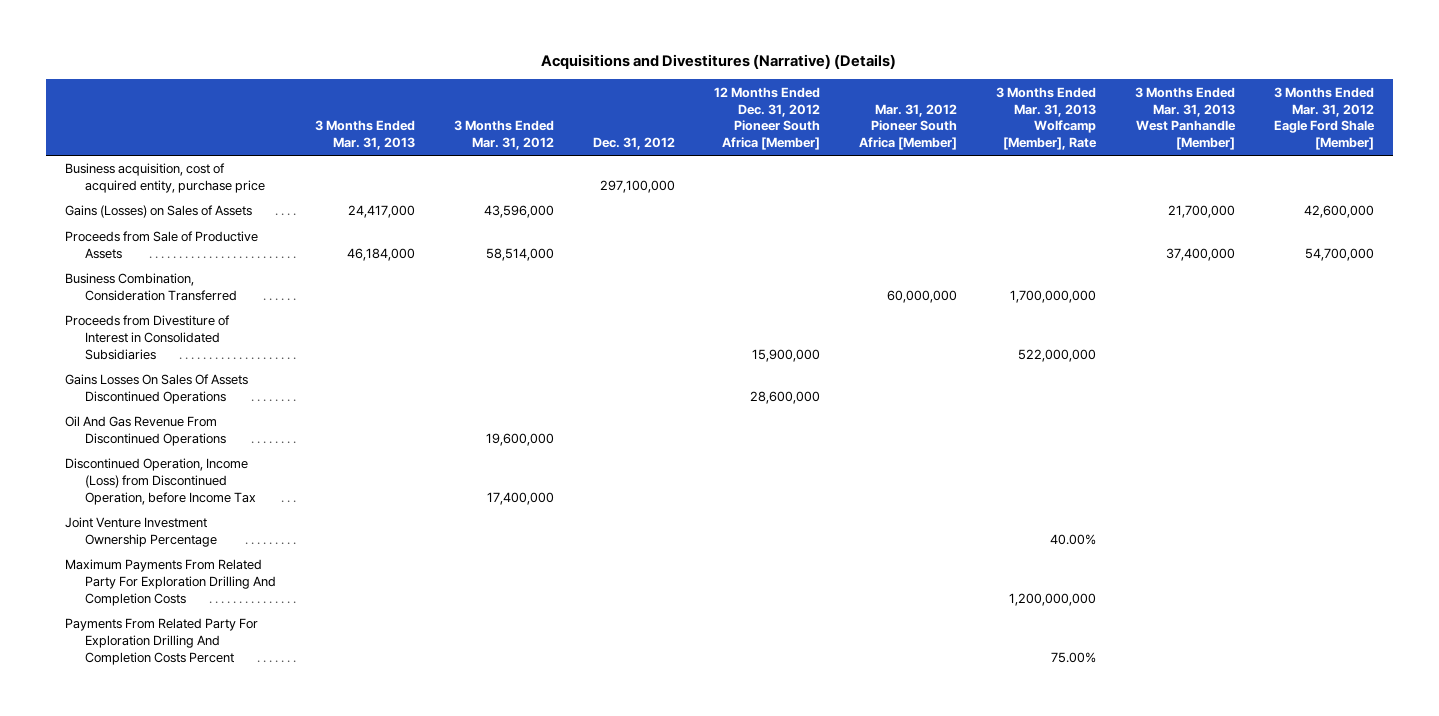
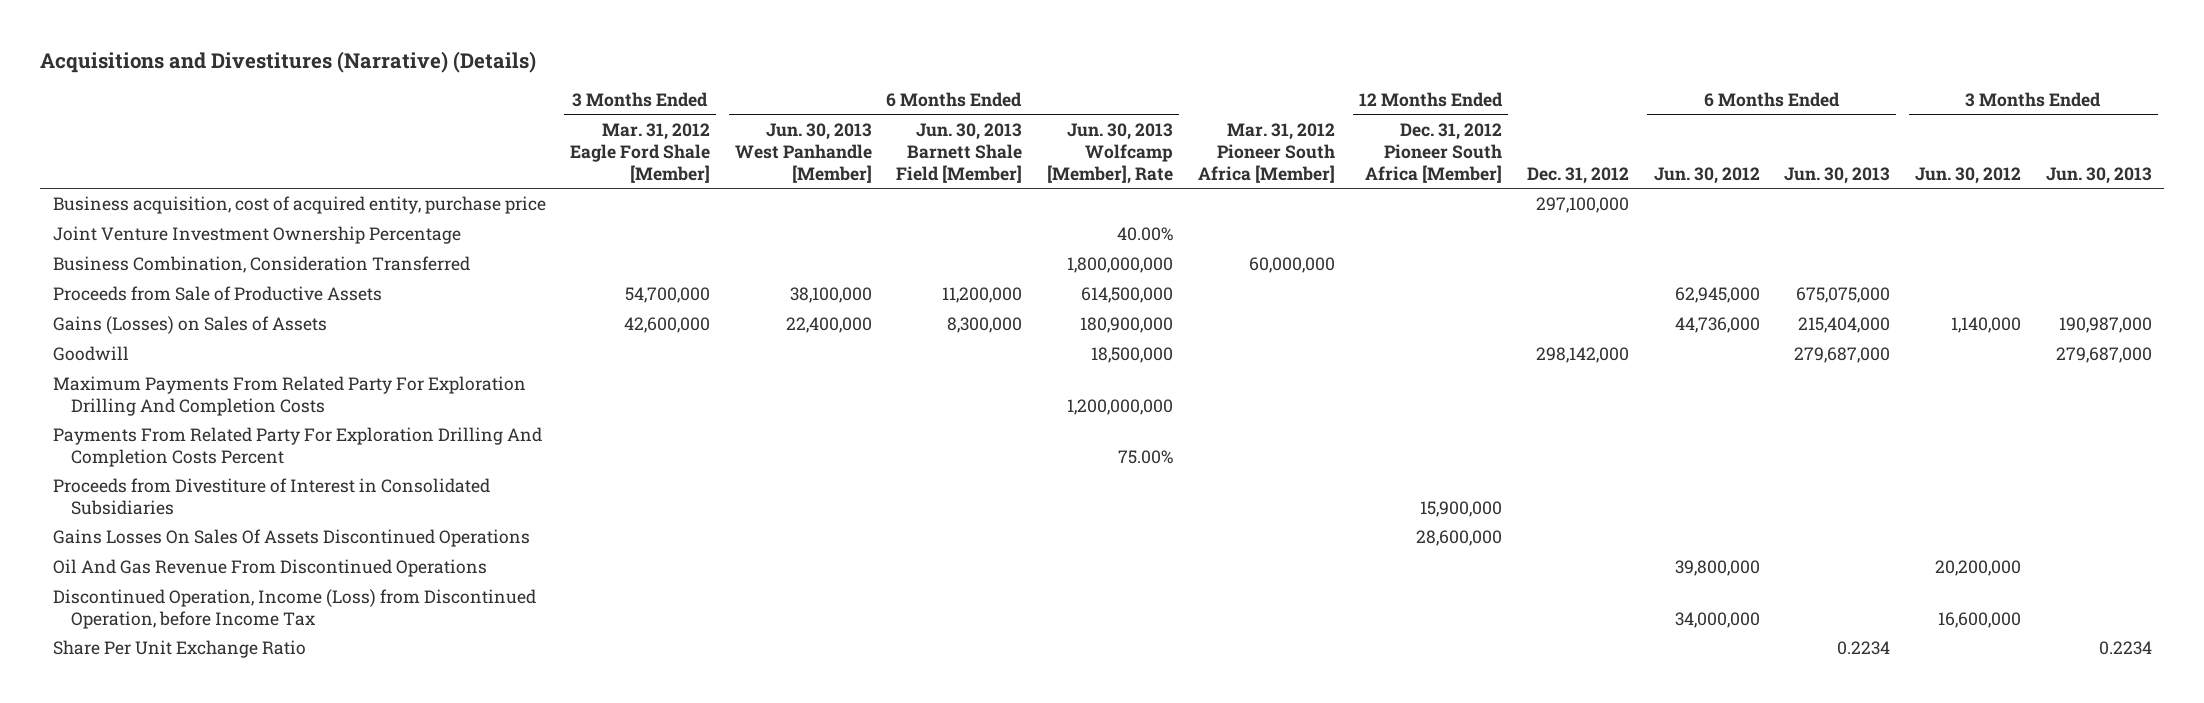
- | 3 Months Ended Mar. 31, 2013 | 3 Months Ended Mar. 31, 2012 | Dec. 31, 2012 | 12 Months Ended Dec. 31, 2012 Pioneer South Africa [Member] | Mar. 31, 2012 Pioneer South Africa [Member] | 3 Months Ended Mar. 31, 2013 Wolfcamp [Member], Rate | 3 Months Ended Mar. 31, 2013 West Panhandle [Member] | 3 Months Ended Mar. 31, 2012 Eagle Ford Shale [Member]
+ | 3 Months Ended Mar. 31, 2012 Eagle Ford Shale [Member] | 6 Months Ended Jun. 30, 2013 West Panhandle [Member] | 6 Months Ended Jun. 30, 2013 Barnett Shale Field [Member] | 6 Months Ended Jun. 30, 2013 Wolfcamp [Member], Rate | Mar. 31, 2012 Pioneer South Africa [Member] | 12 Months Ended Dec. 31, 2012 Pioneer South Africa [Member] | Dec. 31, 2012 | 6 Months Ended Jun. 30, 2012 | 6 Months Ended Jun. 30, 2013 | 3 Months Ended Jun. 30, 2012 | 3 Months Ended Jun. 30, 2013
moved up: Joint Venture Investment Ownership Percentage | | | | 40.00% | | | | | | |
moved down: Proceeds from Sale of Productive Assets | 54,700,000 | 38,100,000 | 11,200,000 | 614,500,000 | | | | 62,945,000 | 675,075,000 | |
moved down: Gains (Losses) on Sales of Assets | 42,600,000 | 22,400,000 | 8,300,000 | 180,900,000 | | | | 44,736,000 | 215,404,000 | 1,140,000 | 190,987,000
+ Goodwill | | | | 18,500,000 | | | 298,142,000 | | 279,687,000 | | 279,687,000
moved up: Maximum Payments From Related Party For Exploration Drilling And Completion Costs | | | | 1,200,000,000 | | | | | | |
moved up: Payments From Related Party For Exploration Drilling And Completion Costs Percent | | | | 75.00% | | | | | | |
+ Share Per Unit Exchange Ratio | | | | | | | | | 0.2234 | | 0.2234

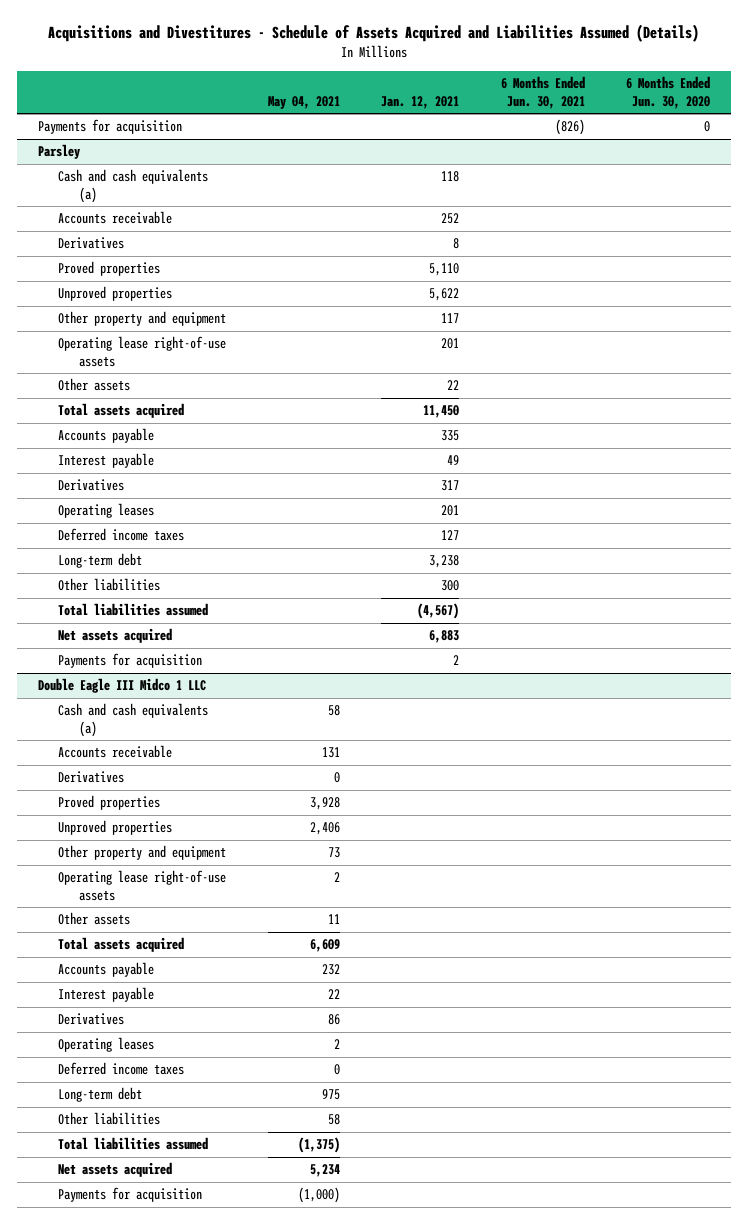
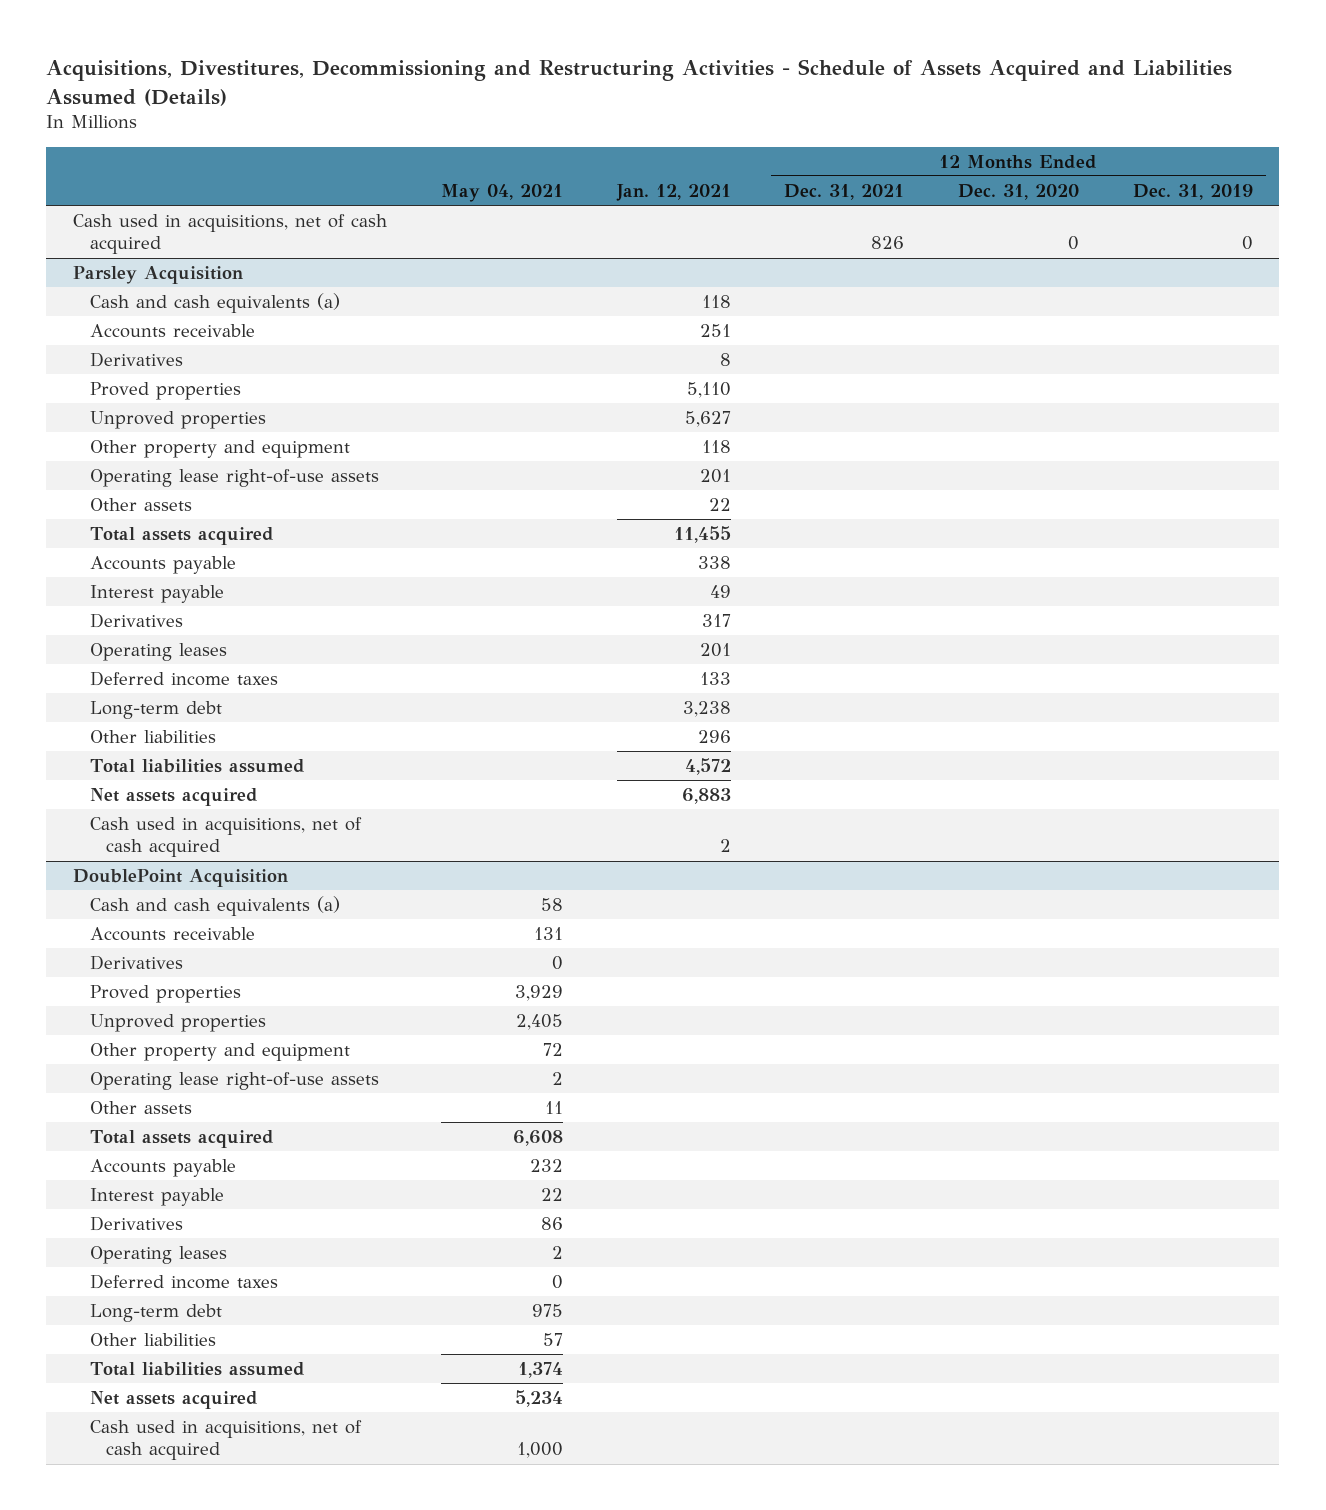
- Acquisitions and Divestitures - Schedule of Assets Acquired and Liabilities Assumed (Details)
+ Acquisitions, Divestitures, Decommissioning and Restructuring Activities - Schedule of Assets Acquired and Liabilities Assumed (Details)
- | May 04, 2021 | Jan. 12, 2021 | 6 Months Ended Jun. 30, 2021 | 6 Months Ended Jun. 30, 2020
+ | May 04, 2021 | Jan. 12, 2021 | 12 Months Ended Dec. 31, 2021 | 12 Months Ended Dec. 31, 2020 | 12 Months Ended Dec. 31, 2019
- Payments for acquisition | | | (826) | 0
- Parsley
+ Cash used in acquisitions, net of cash acquired | | | 826 | 0 | 0
+ Parsley Acquisition
- Accounts receivable | | 252 | |
+ Accounts receivable | | 251 | | |
- Unproved properties | | 5,622 | |
- Other property and equipment | | 117 | |
+ Unproved properties | | 5,627 | | |
+ Other property and equipment | | 118 | | |
- Total assets acquired | | 11,450 | |
- Accounts payable | | 335 | |
+ Total assets acquired | | 11,455 | | |
+ Accounts payable | | 338 | | |
- Deferred income taxes | | 127 | |
+ Deferred income taxes | | 133 | | |
- Other liabilities | | 300 | |
- Total liabilities assumed | | (4,567) | |
+ Other liabilities | | 296 | | |
+ Total liabilities assumed | | 4,572 | | |
- Payments for acquisition | | 2 | |
- Double Eagle III Midco 1 LLC
+ Cash used in acquisitions, net of cash acquired | | 2 | | |
+ DoublePoint Acquisition
- Proved properties | 3,928 | | |
- Unproved properties | 2,406 | | |
- Other property and equipment | 73 | | |
+ Proved properties | 3,929 | | | |
+ Unproved properties | 2,405 | | | |
+ Other property and equipment | 72 | | | |
- Total assets acquired | 6,609 | | |
+ Total assets acquired | 6,608 | | | |
- Other liabilities | 58 | | |
- Total liabilities assumed | (1,375) | | |
+ Other liabilities | 57 | | | |
+ Total liabilities assumed | 1,374 | | | |
- Payments for acquisition | (1,000) | | |
+ Cash used in acquisitions, net of cash acquired | 1,000 | | | |

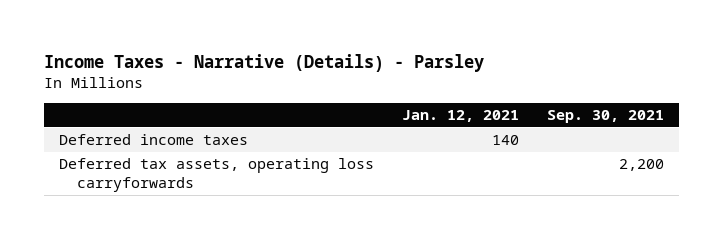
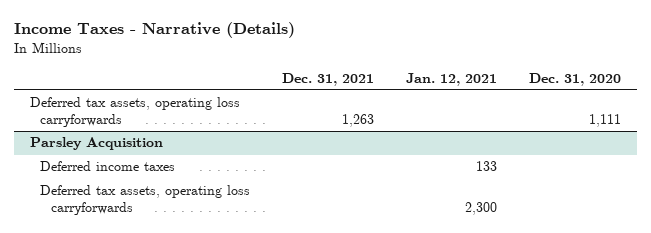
- Income Taxes - Narrative (Details) - Parsley
+ Income Taxes - Narrative (Details)
- | Jan. 12, 2021 | Sep. 30, 2021
+ | Dec. 31, 2021 | Jan. 12, 2021 | Dec. 31, 2020
- Deferred income taxes | 140 |
+ Parsley Acquisition
+ Deferred income taxes | | 133 |
+ Deferred tax assets, operating loss carryforwards | | 2,300 |

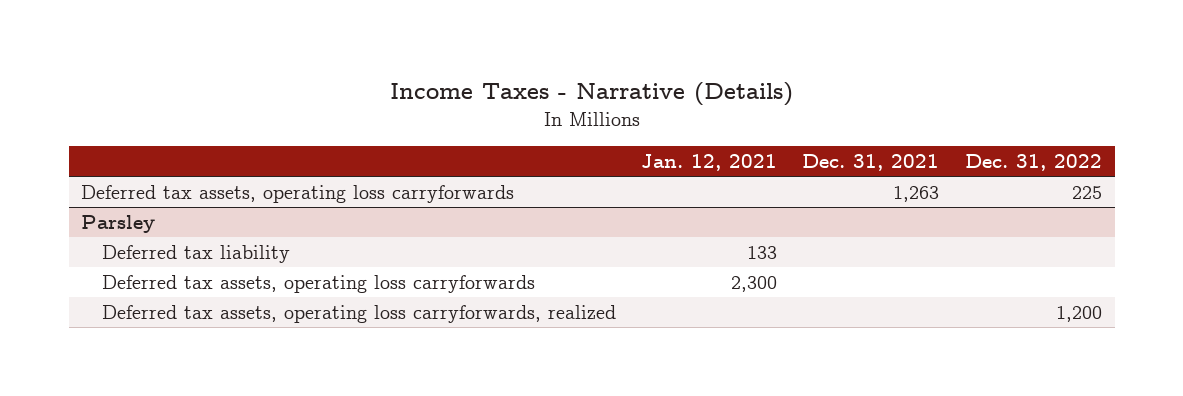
- | Dec. 31, 2021 | Jan. 12, 2021 | Dec. 31, 2020
+ | Jan. 12, 2021 | Dec. 31, 2021 | Dec. 31, 2022
- Parsley Acquisition
- Deferred income taxes | | 133 |
+ Parsley
+ Deferred tax liability | 133 | |
+ Deferred tax assets, operating loss carryforwards, realized | | | 1,200

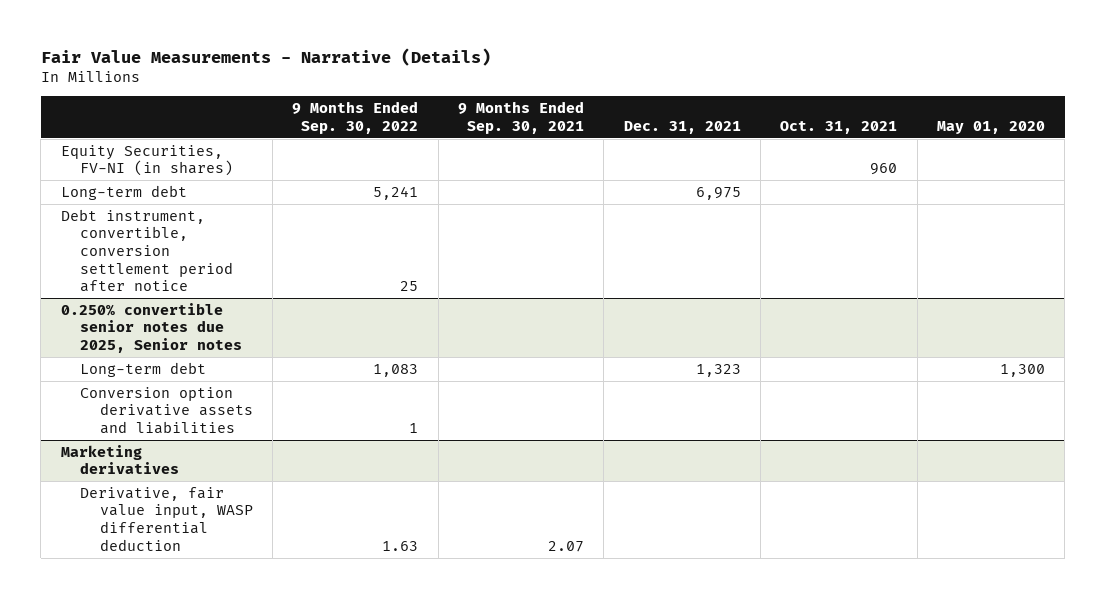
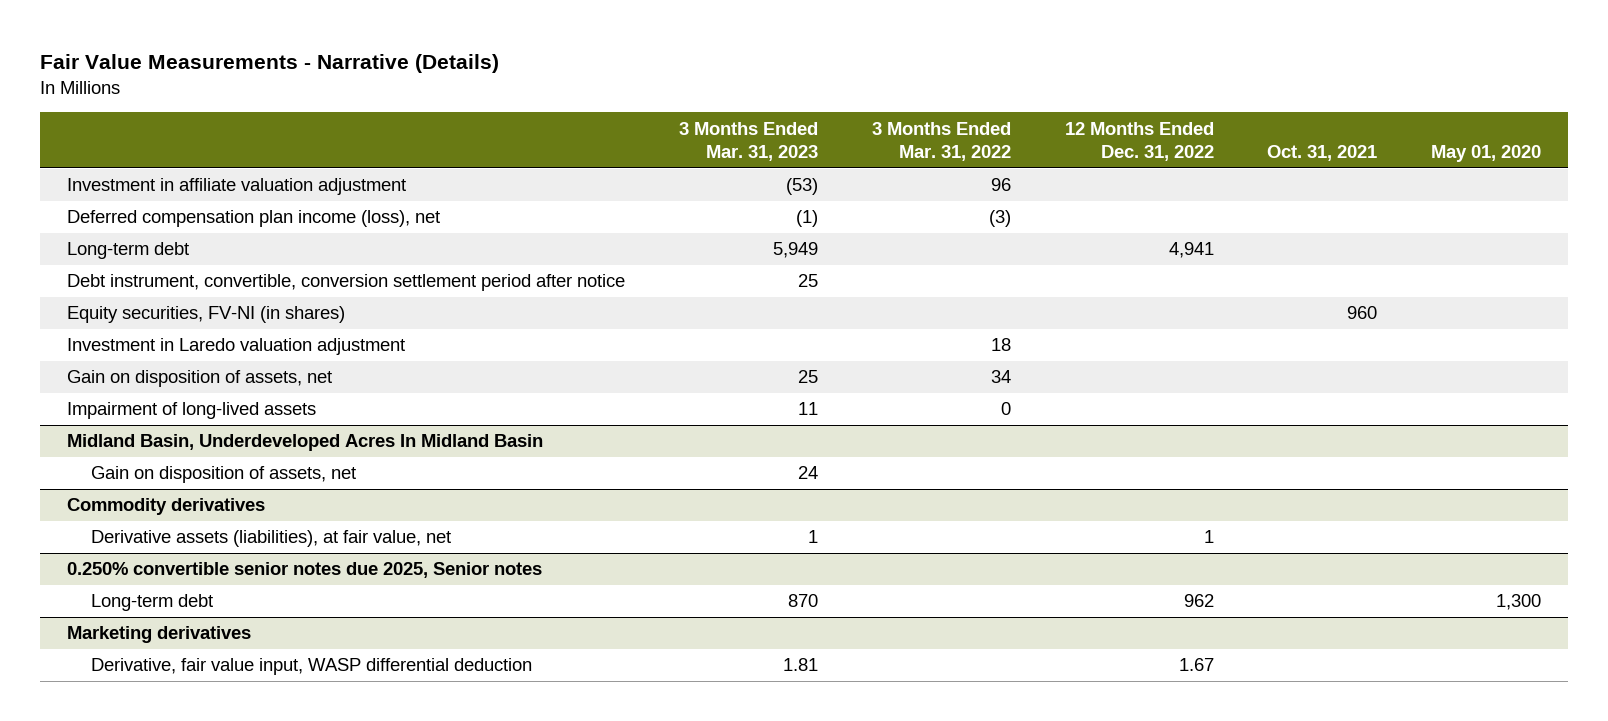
- | 9 Months Ended Sep. 30, 2022 | 9 Months Ended Sep. 30, 2021 | Dec. 31, 2021 | Oct. 31, 2021 | May 01, 2020
+ | 3 Months Ended Mar. 31, 2023 | 3 Months Ended Mar. 31, 2022 | 12 Months Ended Dec. 31, 2022 | Oct. 31, 2021 | May 01, 2020
- Equity Securities, FV-NI (in shares) | | | | 960 |
+ Investment in affiliate valuation adjustment | (53) | 96 | | |
+ Deferred compensation plan income (loss), net | (1) | (3) | | |
+ Equity securities, FV-NI (in shares) | | | | 960 |
+ Investment in Laredo valuation adjustment | | 18 | | |
+ Gain on disposition of assets, net | 25 | 34 | | |
+ Impairment of long-lived assets | 11 | 0 | | |
+ Midland Basin, Underdeveloped Acres In Midland Basin
+ Gain on disposition of assets, net | 24 | | | |
+ Commodity derivatives
+ Derivative assets (liabilities), at fair value, net | 1 | | 1 | |
@ 0.250% convertible senior notes due 2025, Senior notes
- Conversion option derivative assets and liabilities | 1 | | | |

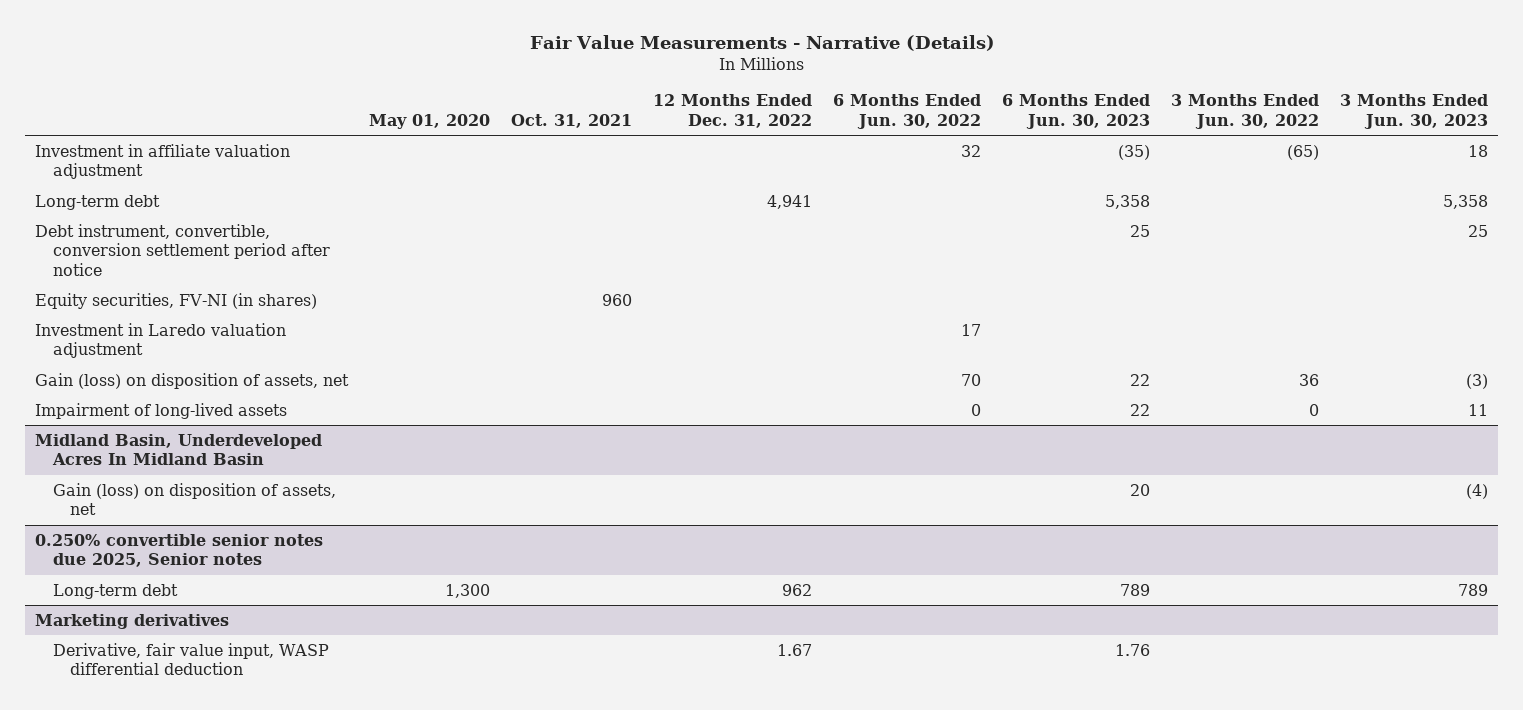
- | 3 Months Ended Mar. 31, 2023 | 3 Months Ended Mar. 31, 2022 | 12 Months Ended Dec. 31, 2022 | Oct. 31, 2021 | May 01, 2020
+ | May 01, 2020 | Oct. 31, 2021 | 12 Months Ended Dec. 31, 2022 | 6 Months Ended Jun. 30, 2022 | 6 Months Ended Jun. 30, 2023 | 3 Months Ended Jun. 30, 2022 | 3 Months Ended Jun. 30, 2023
- Deferred compensation plan income (loss), net | (1) | (3) | | |
- Gain on disposition of assets, net | 25 | 34 | | |
+ Gain (loss) on disposition of assets, net | | | | 70 | 22 | 36 | (3)
@ Midland Basin, Underdeveloped Acres In Midland Basin
- Gain on disposition of assets, net | 24 | | | |
- Commodity derivatives
- Derivative assets (liabilities), at fair value, net | 1 | | 1 | |
@ Midland Basin, Underdeveloped Acres In Midland Basin
+ Gain (loss) on disposition of assets, net | | | | | 20 | | (4)

